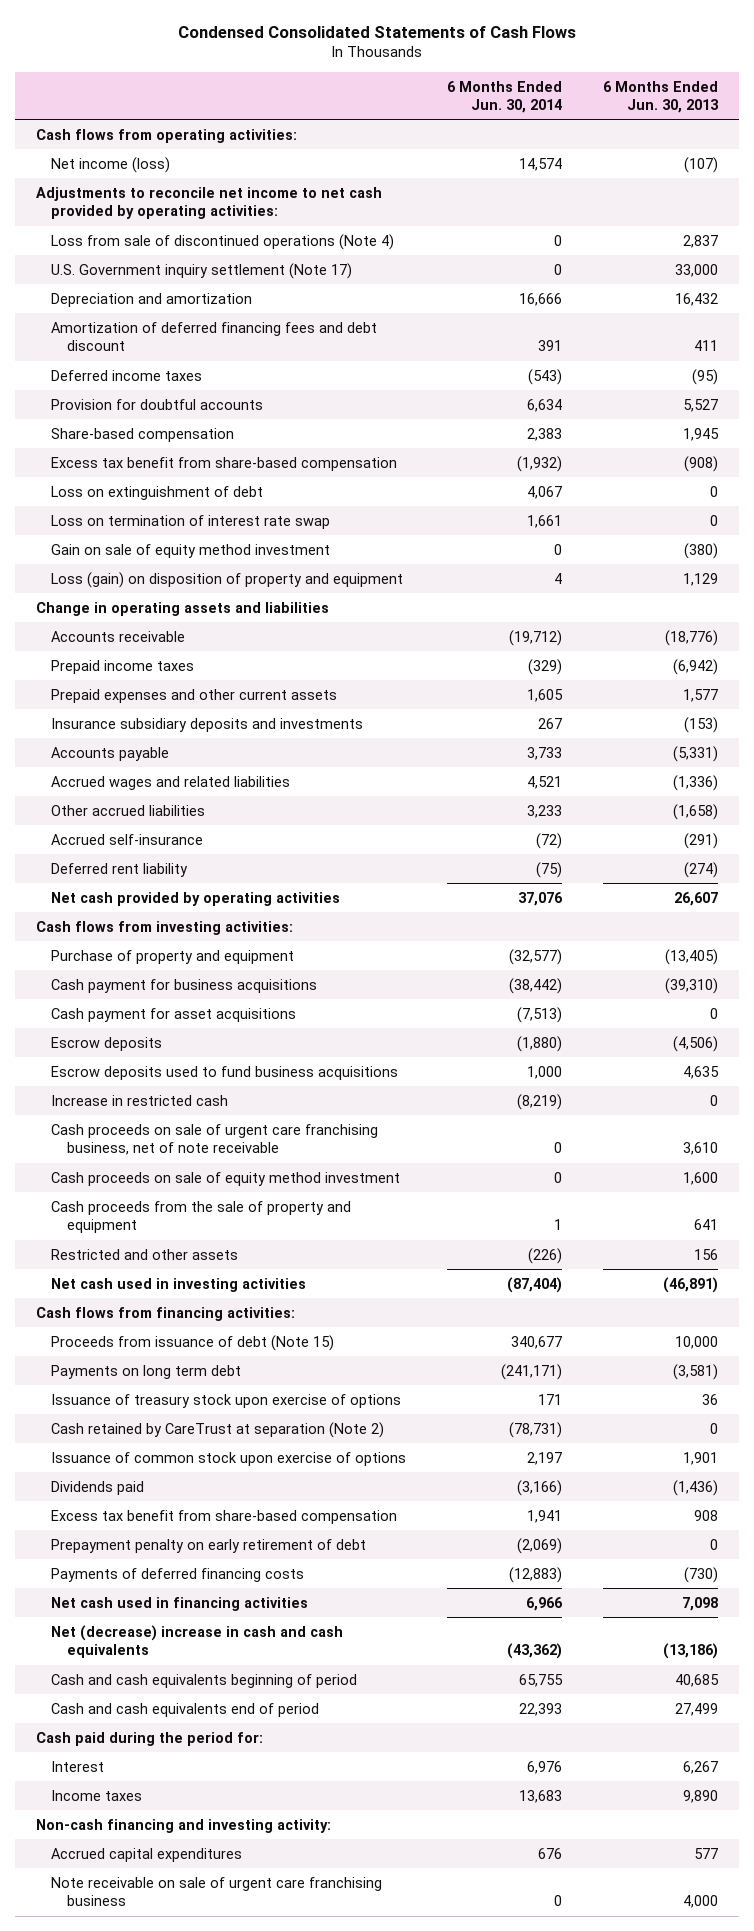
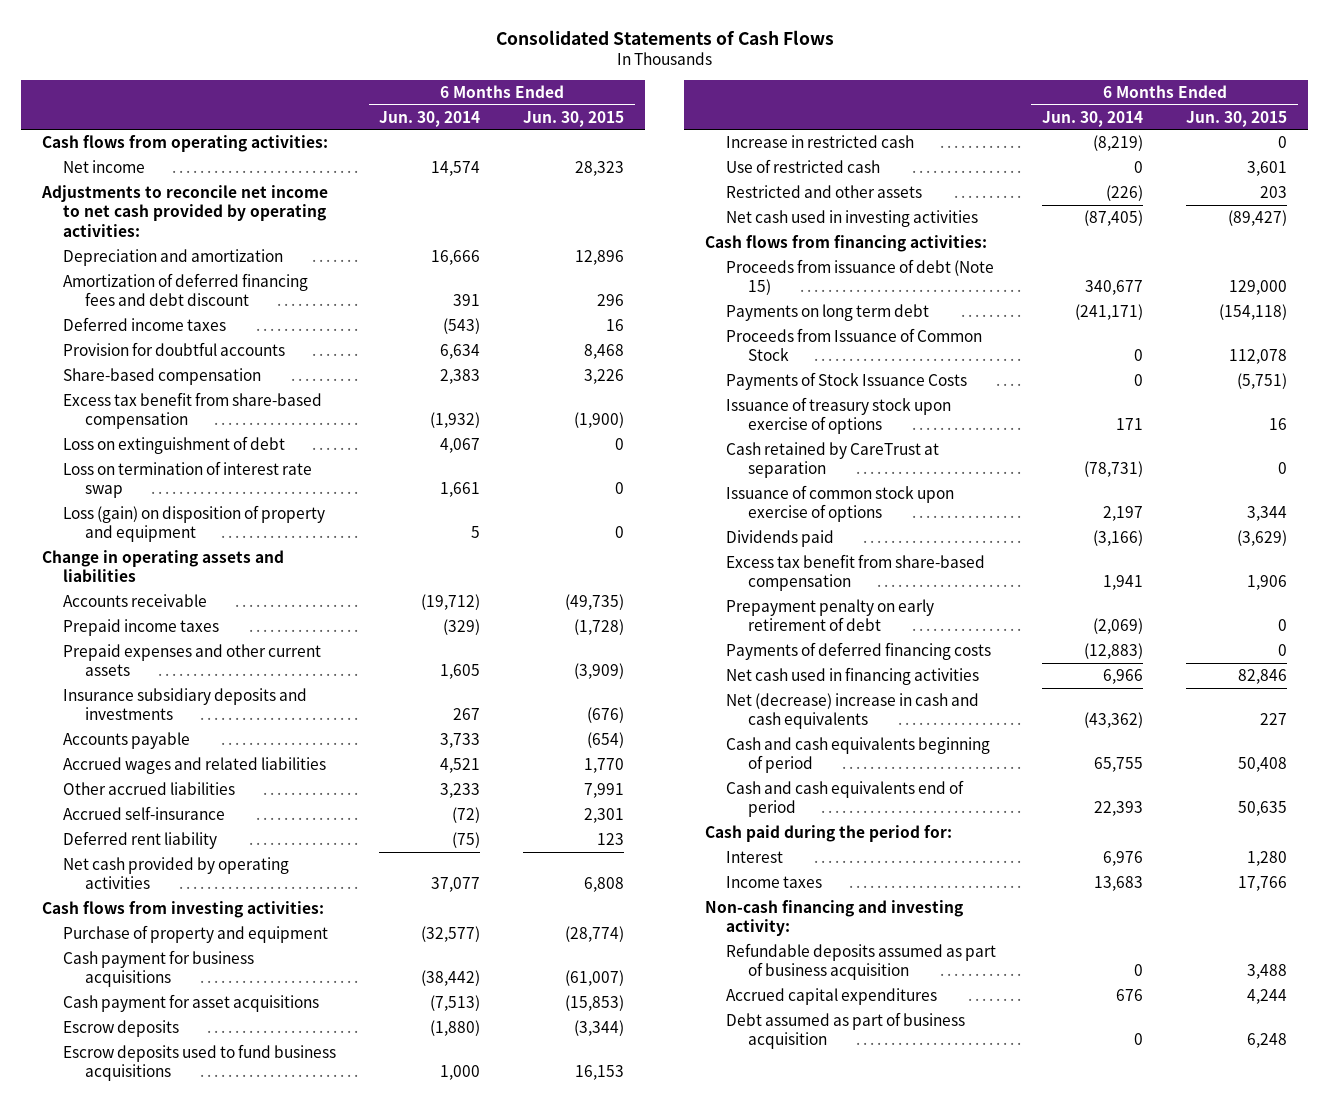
- Condensed Consolidated Statements of Cash Flows
+ Consolidated Statements of Cash Flows
- | 6 Months Ended Jun. 30, 2014 | 6 Months Ended Jun. 30, 2013
+ | 6 Months Ended Jun. 30, 2014 | 6 Months Ended Jun. 30, 2015
- Net income (loss) | 14,574 | (107)
+ Net income | 14,574 | 28,323
- Loss from sale of discontinued operations (Note 4) | 0 | 2,837
- U.S. Government inquiry settlement (Note 17) | 0 | 33,000
- Gain on sale of equity method investment | 0 | (380)
- Loss (gain) on disposition of property and equipment | 4 | 1,129
+ Loss (gain) on disposition of property and equipment | 5 | 0
- Net cash provided by operating activities | 37,076 | 26,607
+ Net cash provided by operating activities | 37,077 | 6,808
- Cash proceeds on sale of urgent care franchising business, net of note receivable | 0 | 3,610
- Cash proceeds on sale of equity method investment | 0 | 1,600
- Cash proceeds from the sale of property and equipment | 1 | 641
+ Use of restricted cash | 0 | 3,601
- Net cash used in investing activities | (87,404) | (46,891)
+ Net cash used in investing activities | (87,405) | (89,427)
+ Proceeds from Issuance of Common Stock | 0 | 112,078
+ Payments of Stock Issuance Costs | 0 | (5,751)
- Cash retained by CareTrust at separation (Note 2) | (78,731) | 0
+ Cash retained by CareTrust at separation | (78,731) | 0
+ Refundable deposits assumed as part of business acquisition | 0 | 3,488
- Note receivable on sale of urgent care franchising business | 0 | 4,000
+ Debt assumed as part of business acquisition | 0 | 6,248

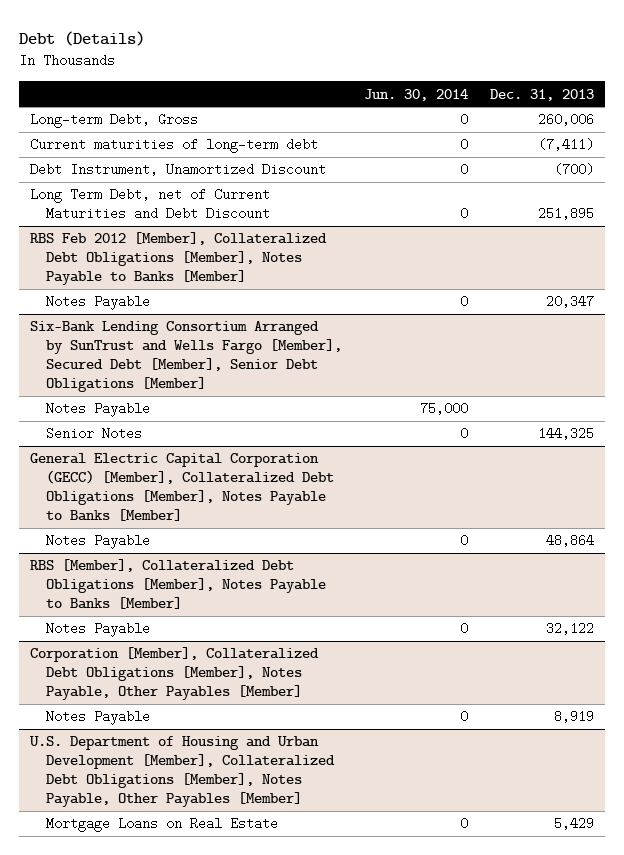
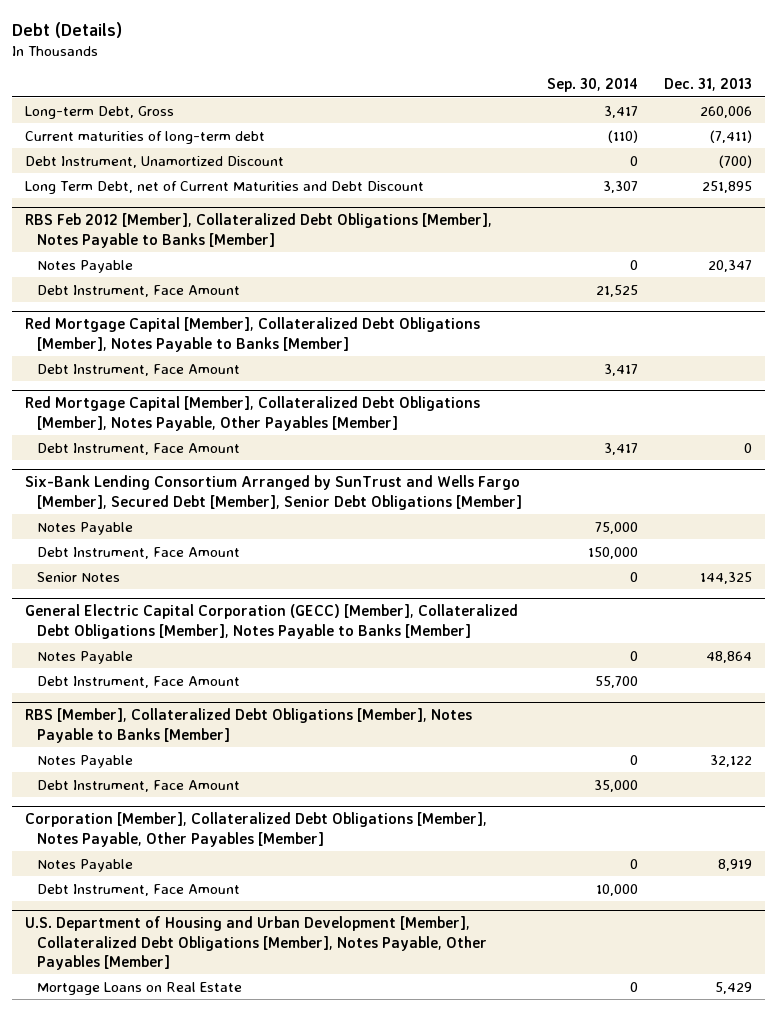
- | Jun. 30, 2014 | Dec. 31, 2013
+ | Sep. 30, 2014 | Dec. 31, 2013
@ RBS Feb 2012 [Member], Collateralized Debt Obligations [Member], Notes Payable to Banks [Member]
+ Debt Instrument, Face Amount | 21,525 |
+ Red Mortgage Capital [Member], Collateralized Debt Obligations [Member], Notes Payable to Banks [Member]
+ Debt Instrument, Face Amount | 3,417 |
+ Red Mortgage Capital [Member], Collateralized Debt Obligations [Member], Notes Payable, Other Payables [Member]
+ Debt Instrument, Face Amount | 3,417 | 0
@ Six-Bank Lending Consortium Arranged by SunTrust and Wells Fargo [Member], Secured Debt [Member], Senior Debt Obligations [Member]
+ Debt Instrument, Face Amount | 150,000 |
@ General Electric Capital Corporation (GECC) [Member], Collateralized Debt Obligations [Member], Notes Payable to Banks [Member]
+ Debt Instrument, Face Amount | 55,700 |
@ RBS [Member], Collateralized Debt Obligations [Member], Notes Payable to Banks [Member]
+ Debt Instrument, Face Amount | 35,000 |
@ Corporation [Member], Collateralized Debt Obligations [Member], Notes Payable, Other Payables [Member]
+ Debt Instrument, Face Amount | 10,000 |

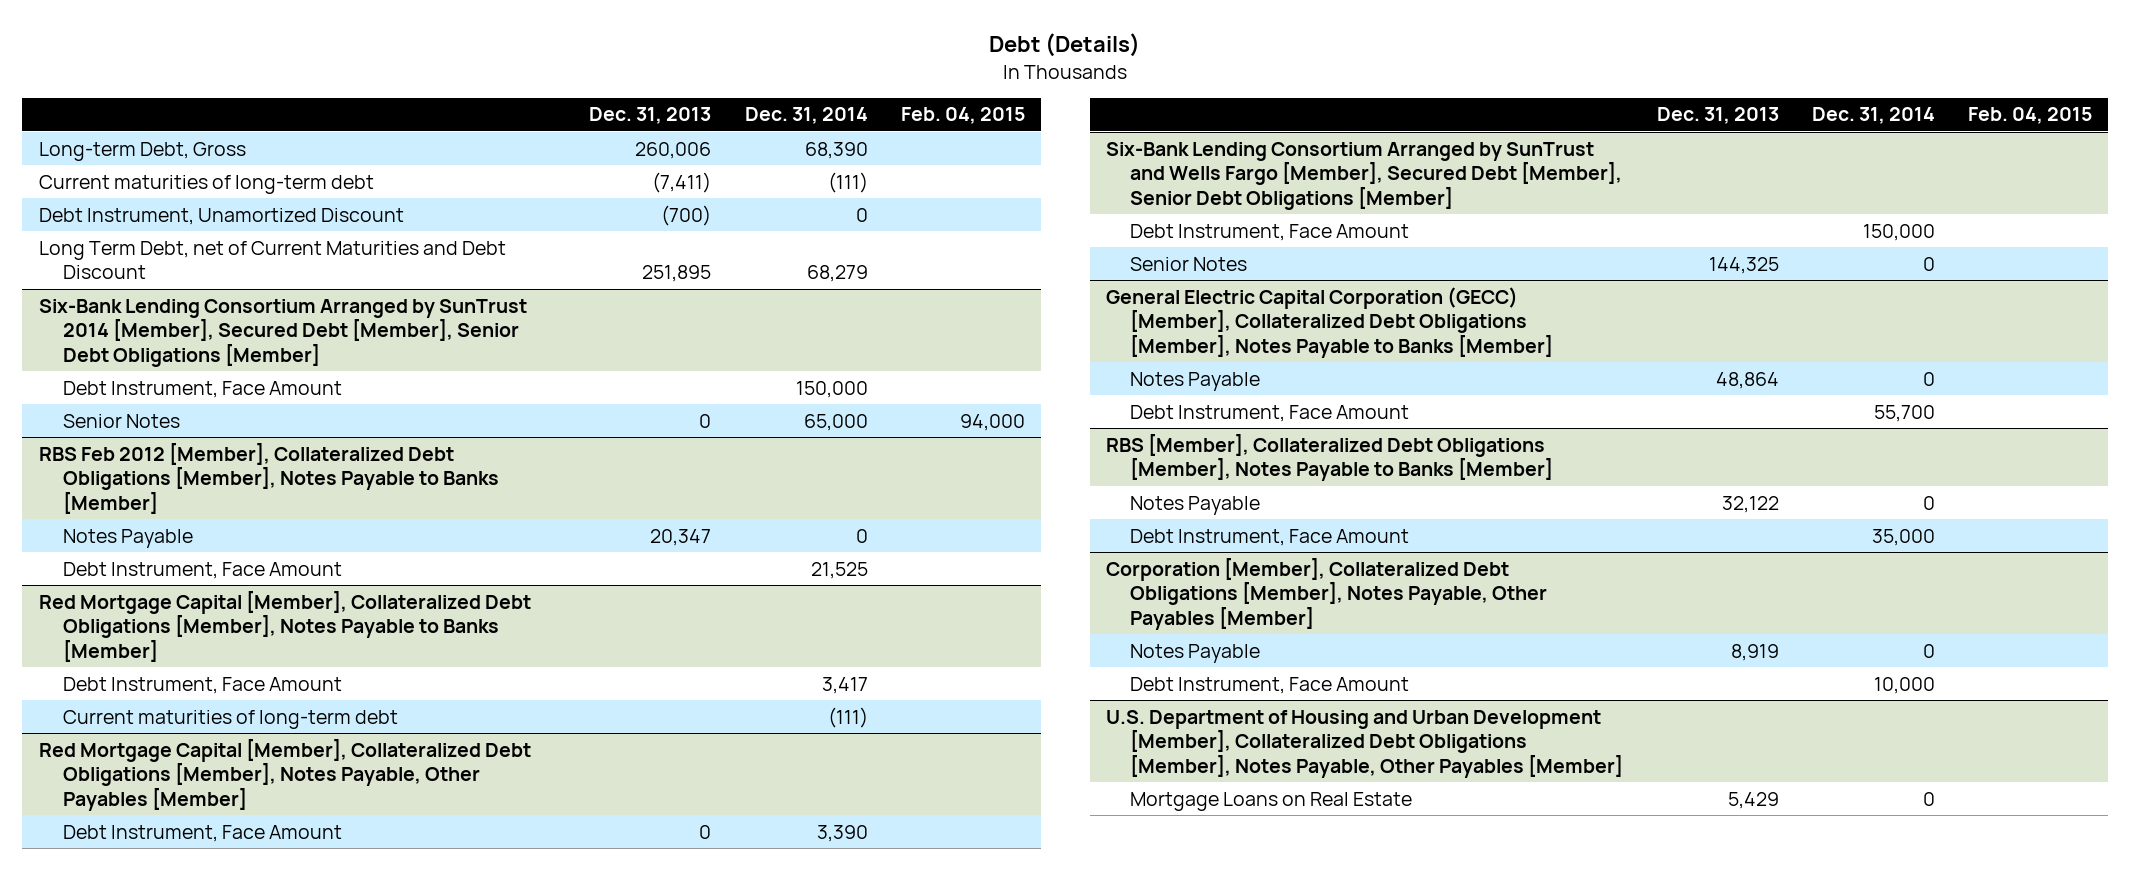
- | Sep. 30, 2014 | Dec. 31, 2013
+ | Dec. 31, 2013 | Dec. 31, 2014 | Feb. 04, 2015
+ Six-Bank Lending Consortium Arranged by SunTrust 2014 [Member], Secured Debt [Member], Senior Debt Obligations [Member]
+ Debt Instrument, Face Amount | | 150,000 |
+ Senior Notes | 0 | 65,000 | 94,000
@ Red Mortgage Capital [Member], Collateralized Debt Obligations [Member], Notes Payable to Banks [Member]
+ Current maturities of long-term debt | | (111) |
@ Six-Bank Lending Consortium Arranged by SunTrust and Wells Fargo [Member], Secured Debt [Member], Senior Debt Obligations [Member]
- Notes Payable | 75,000 |

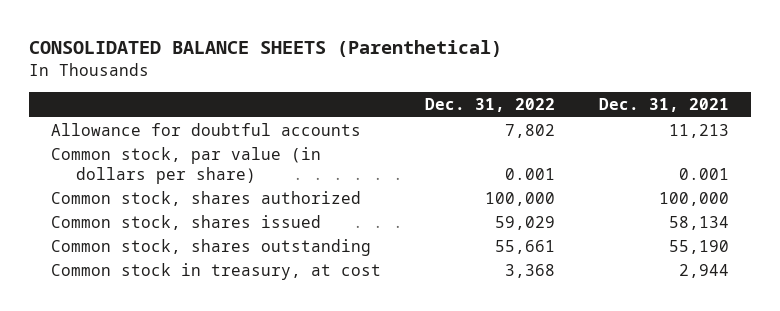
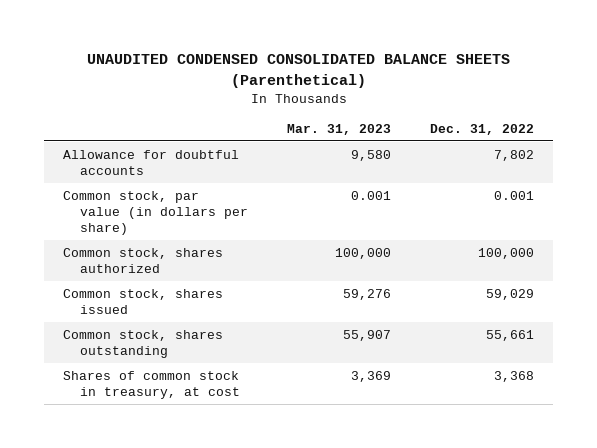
- CONSOLIDATED BALANCE SHEETS (Parenthetical)
+ UNAUDITED CONDENSED CONSOLIDATED BALANCE SHEETS (Parenthetical)
- | Dec. 31, 2022 | Dec. 31, 2021
+ | Mar. 31, 2023 | Dec. 31, 2022
- Common stock in treasury, at cost | 3,368 | 2,944
+ Shares of common stock in treasury, at cost | 3,369 | 3,368

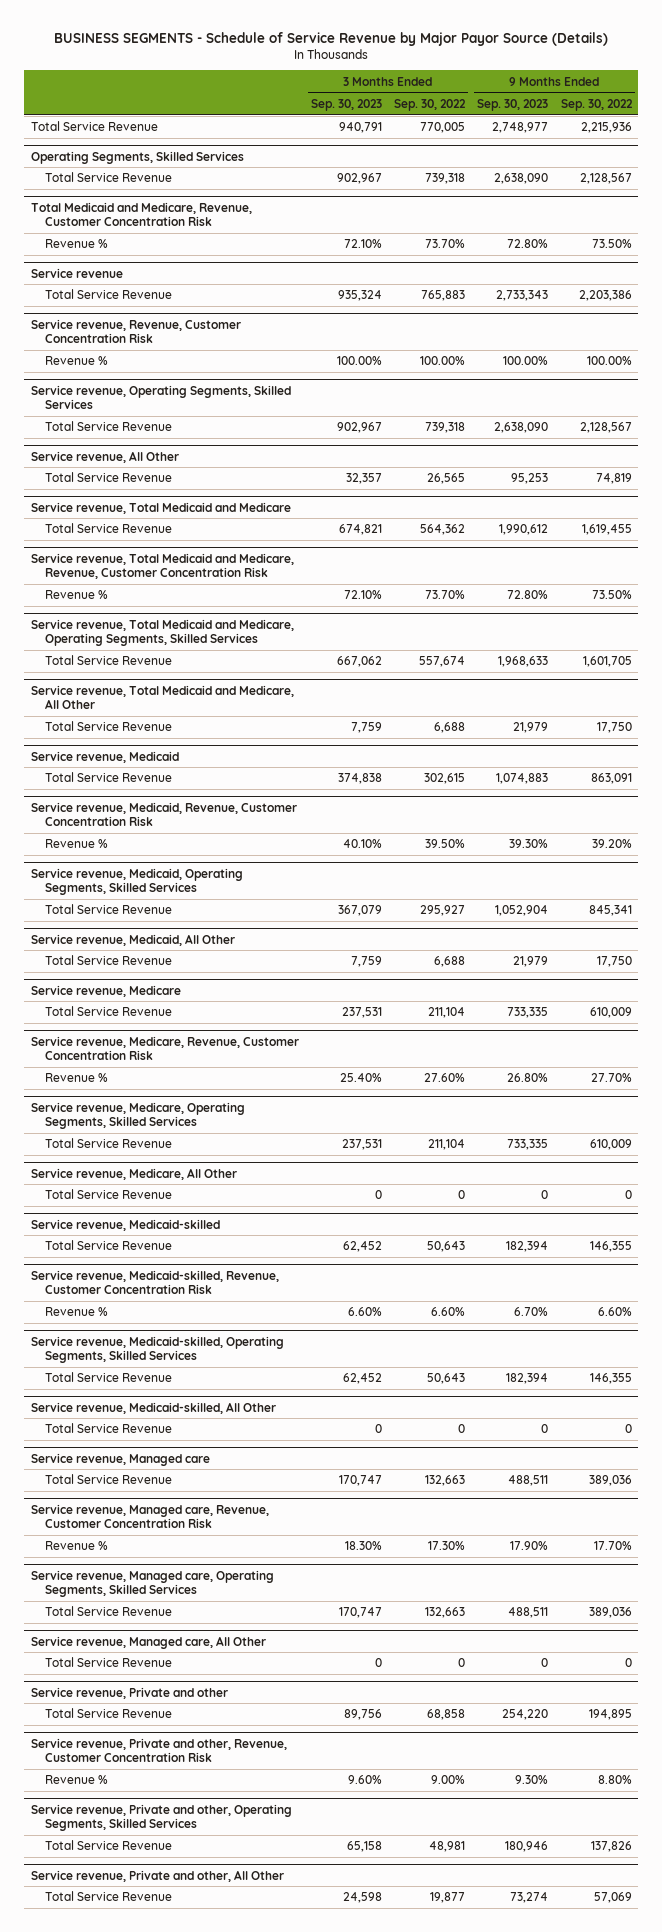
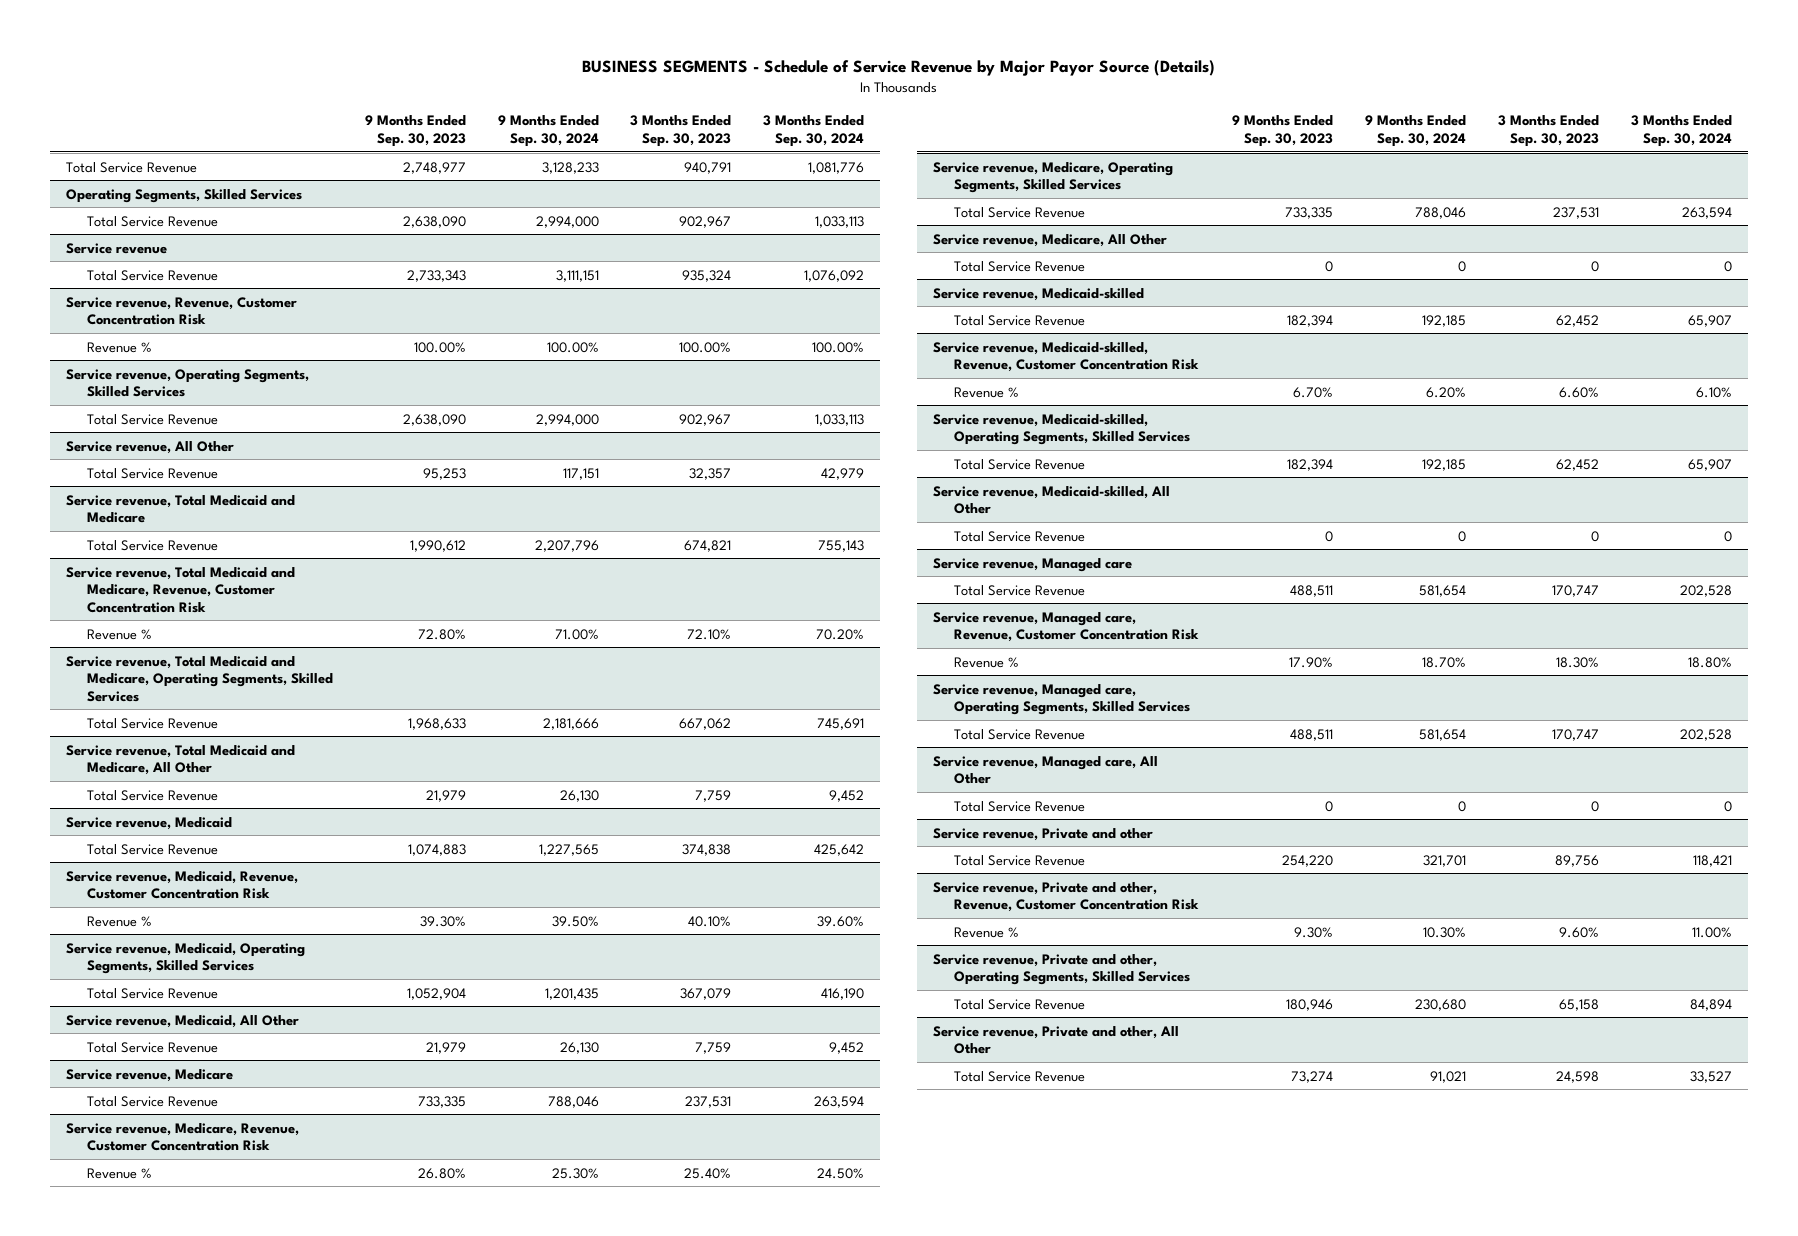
- | 3 Months Ended Sep. 30, 2023 | 3 Months Ended Sep. 30, 2022 | 9 Months Ended Sep. 30, 2023 | 9 Months Ended Sep. 30, 2022
+ | 9 Months Ended Sep. 30, 2023 | 9 Months Ended Sep. 30, 2024 | 3 Months Ended Sep. 30, 2023 | 3 Months Ended Sep. 30, 2024
- Total Medicaid and Medicare, Revenue, Customer Concentration Risk
- Revenue % | 72.10% | 73.70% | 72.80% | 73.50%

